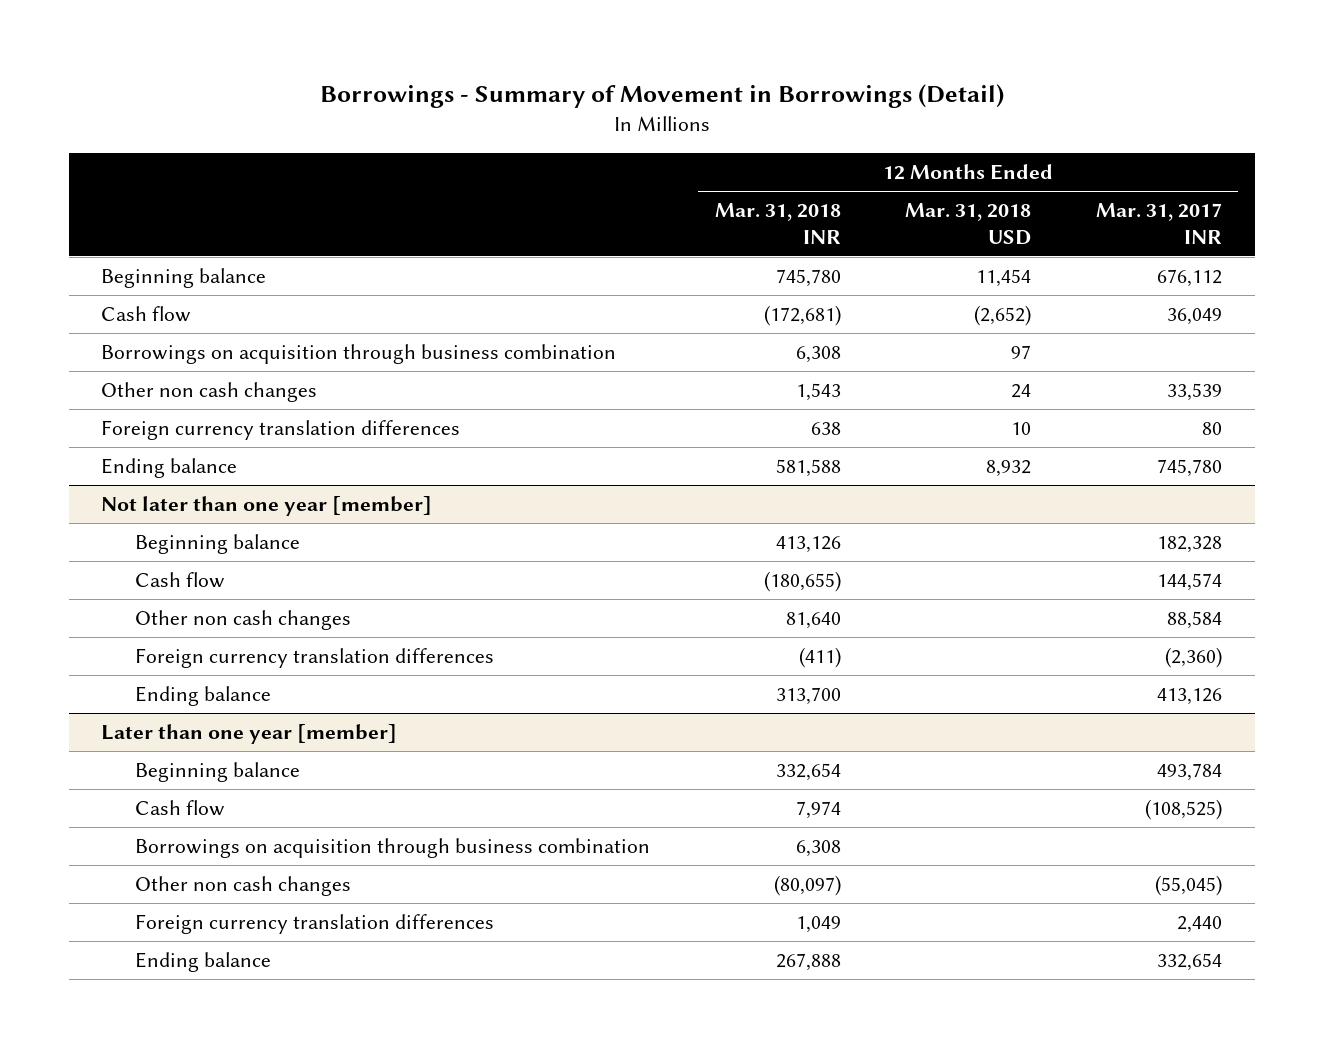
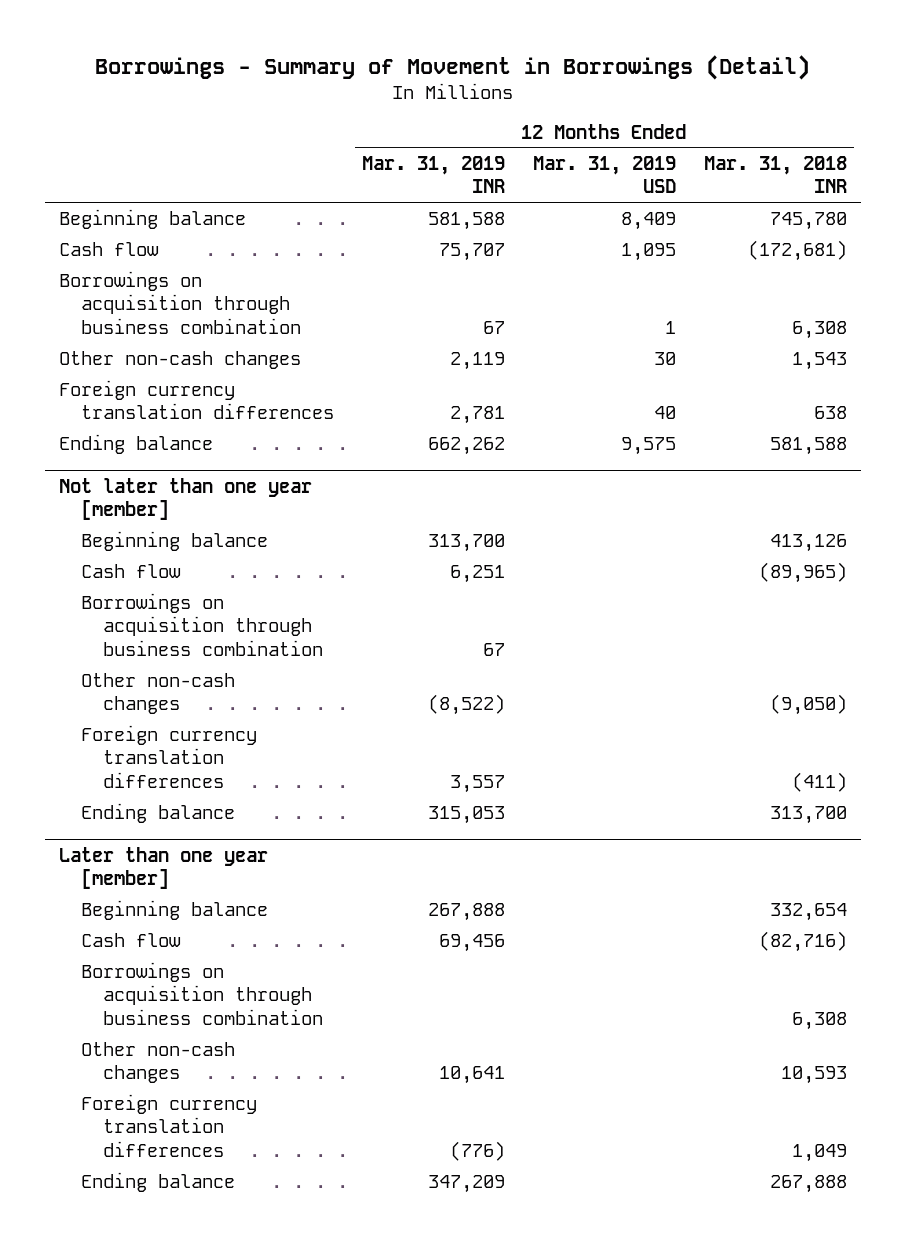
- | 12 Months Ended Mar. 31, 2018 INR | 12 Months Ended Mar. 31, 2018 USD | 12 Months Ended Mar. 31, 2017 INR
+ | 12 Months Ended Mar. 31, 2019 INR | 12 Months Ended Mar. 31, 2019 USD | 12 Months Ended Mar. 31, 2018 INR
- Other non cash changes | 1,543 | 24 | 33,539
+ Other non-cash changes | 2,119 | 30 | 1,543
@ Not later than one year [member]
- Cash flow | (180,655) | | 144,574
- Other non cash changes | 81,640 | | 88,584
+ Cash flow | 6,251 | | (89,965)
+ Borrowings on acquisition through business combination | 67 | |
+ Other non-cash changes | (8,522) | | (9,050)
@ Later than one year [member]
- Cash flow | 7,974 | | (108,525)
+ Cash flow | 69,456 | | (82,716)
- Other non cash changes | (80,097) | | (55,045)
+ Other non-cash changes | 10,641 | | 10,593

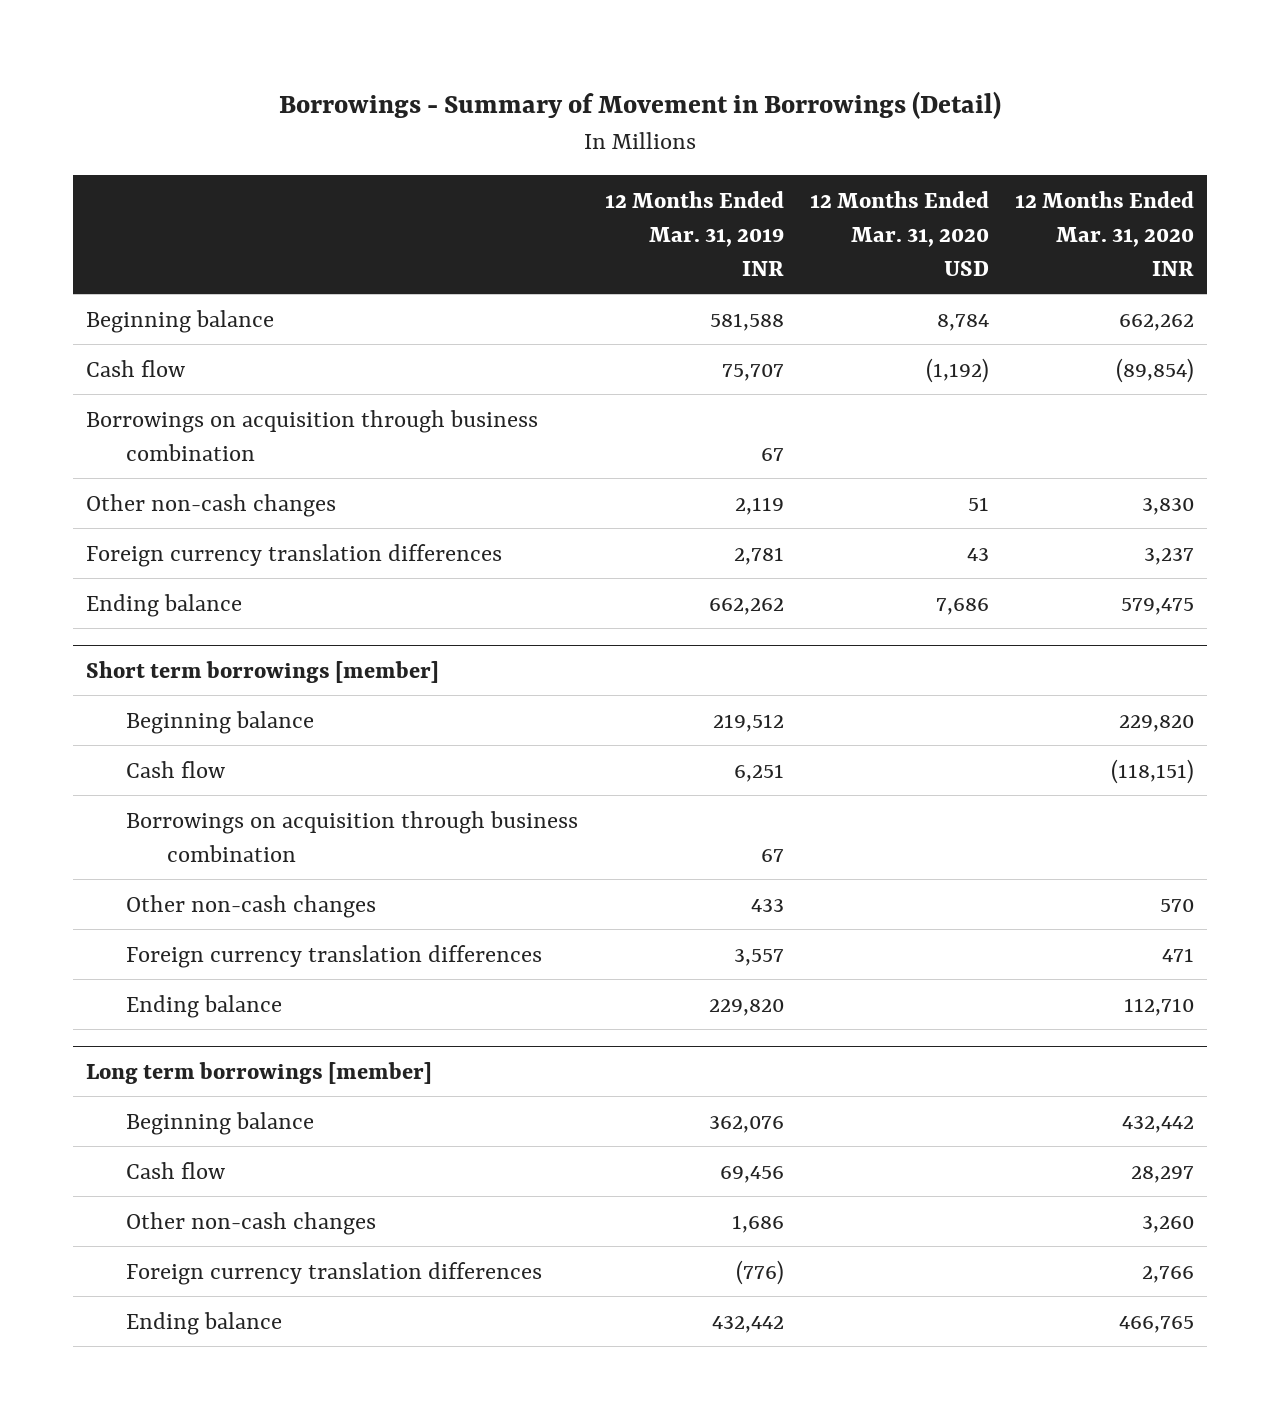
- | 12 Months Ended Mar. 31, 2019 INR | 12 Months Ended Mar. 31, 2019 USD | 12 Months Ended Mar. 31, 2018 INR
+ | 12 Months Ended Mar. 31, 2019 INR | 12 Months Ended Mar. 31, 2020 USD | 12 Months Ended Mar. 31, 2020 INR
- Not later than one year [member]
- Beginning balance | 313,700 | | 413,126
+ Short term borrowings [member]
+ Beginning balance | 219,512 | | 229,820
- Other non-cash changes | (8,522) | | (9,050)
+ Other non-cash changes | 433 | | 570
- Ending balance | 315,053 | | 313,700
- Later than one year [member]
- Beginning balance | 267,888 | | 332,654
+ Ending balance | 229,820 | | 112,710
+ Long term borrowings [member]
+ Beginning balance | 362,076 | | 432,442
- Borrowings on acquisition through business combination | | | 6,308
- Other non-cash changes | 10,641 | | 10,593
+ Other non-cash changes | 1,686 | | 3,260
- Ending balance | 347,209 | | 267,888
+ Ending balance | 432,442 | | 466,765

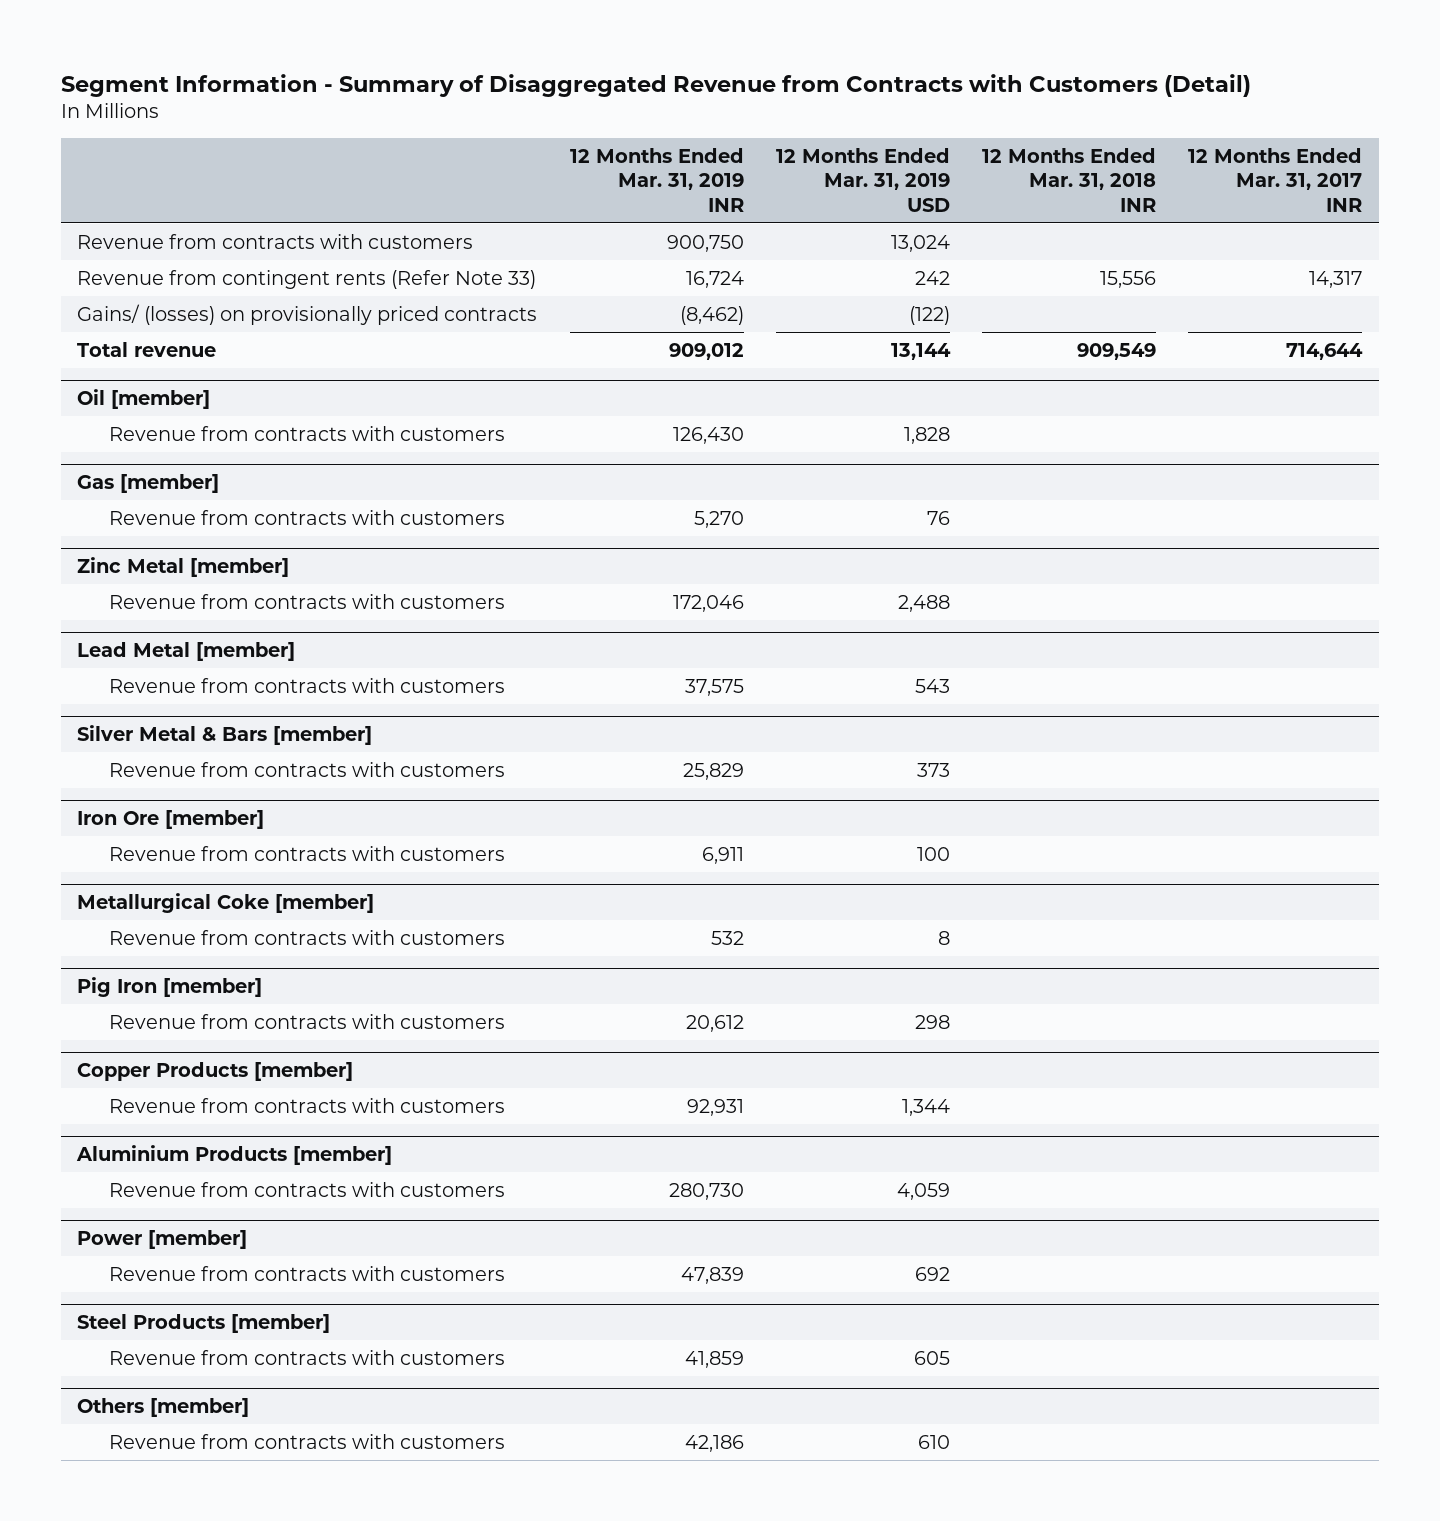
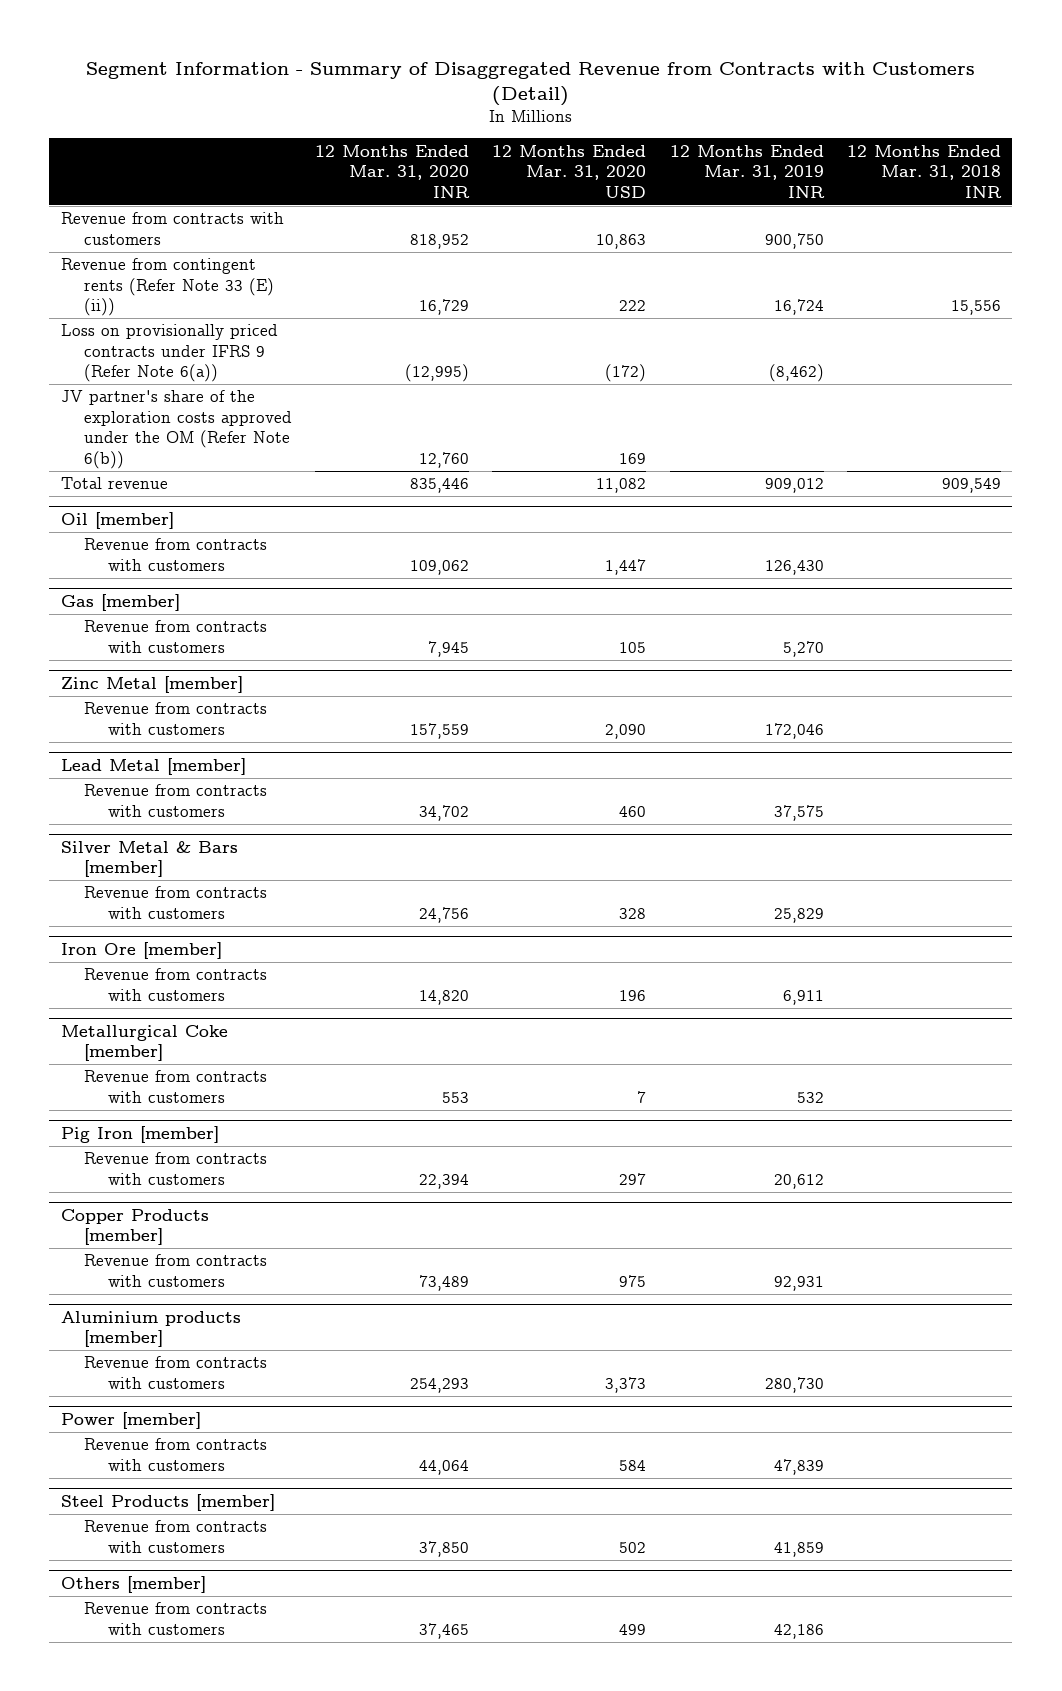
- | 12 Months Ended Mar. 31, 2019 INR | 12 Months Ended Mar. 31, 2019 USD | 12 Months Ended Mar. 31, 2018 INR | 12 Months Ended Mar. 31, 2017 INR
+ | 12 Months Ended Mar. 31, 2020 INR | 12 Months Ended Mar. 31, 2020 USD | 12 Months Ended Mar. 31, 2019 INR | 12 Months Ended Mar. 31, 2018 INR
- Revenue from contingent rents (Refer Note 33) | 16,724 | 242 | 15,556 | 14,317
- Gains/ (losses) on provisionally priced contracts | (8,462) | (122) | |
+ Revenue from contingent rents (Refer Note 33 (E) (ii)) | 16,729 | 222 | 16,724 | 15,556
+ Loss on provisionally priced contracts under IFRS 9 (Refer Note 6(a)) | (12,995) | (172) | (8,462) |
+ JV partner's share of the exploration costs approved under the OM (Refer Note 6(b)) | 12,760 | 169 | |
- Aluminium Products [member]
+ Aluminium products [member]

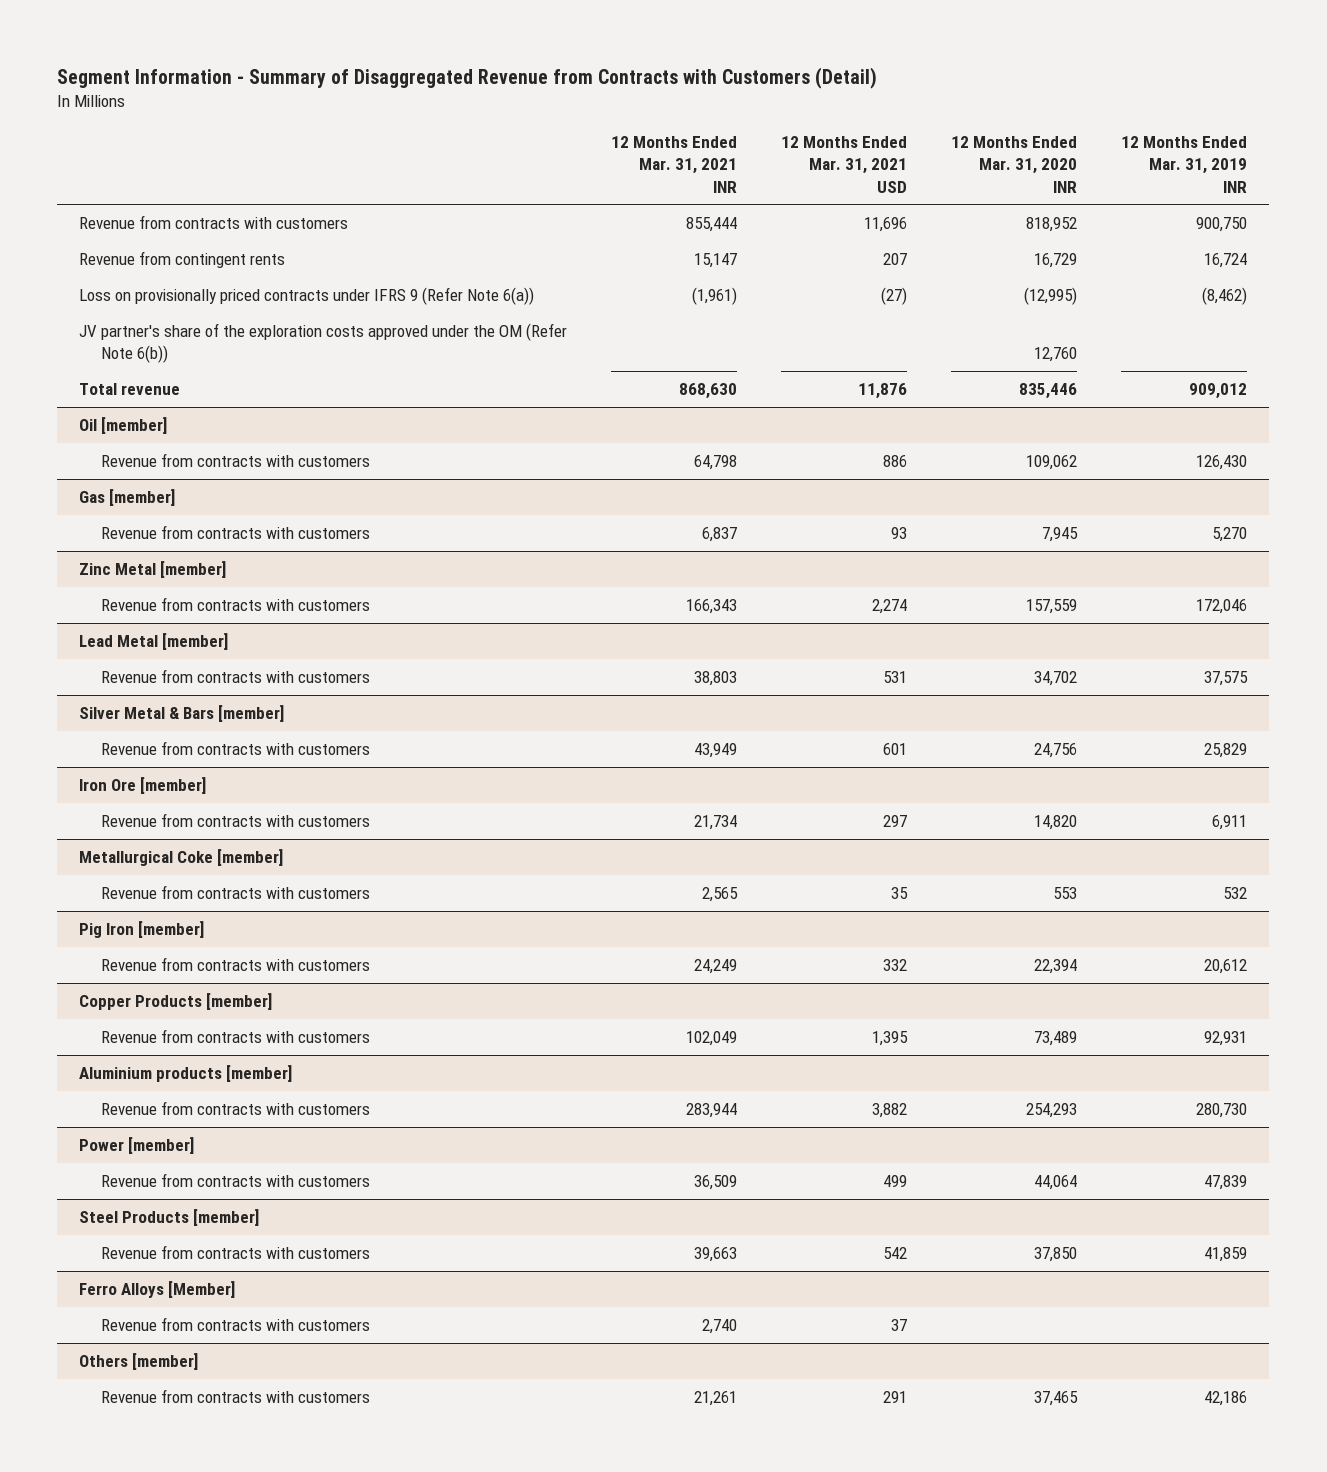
- | 12 Months Ended Mar. 31, 2020 INR | 12 Months Ended Mar. 31, 2020 USD | 12 Months Ended Mar. 31, 2019 INR | 12 Months Ended Mar. 31, 2018 INR
+ | 12 Months Ended Mar. 31, 2021 INR | 12 Months Ended Mar. 31, 2021 USD | 12 Months Ended Mar. 31, 2020 INR | 12 Months Ended Mar. 31, 2019 INR
- Revenue from contingent rents (Refer Note 33 (E) (ii)) | 16,729 | 222 | 16,724 | 15,556
+ Revenue from contingent rents | 15,147 | 207 | 16,729 | 16,724
+ Ferro Alloys [Member]
+ Revenue from contracts with customers | 2,740 | 37 | |

